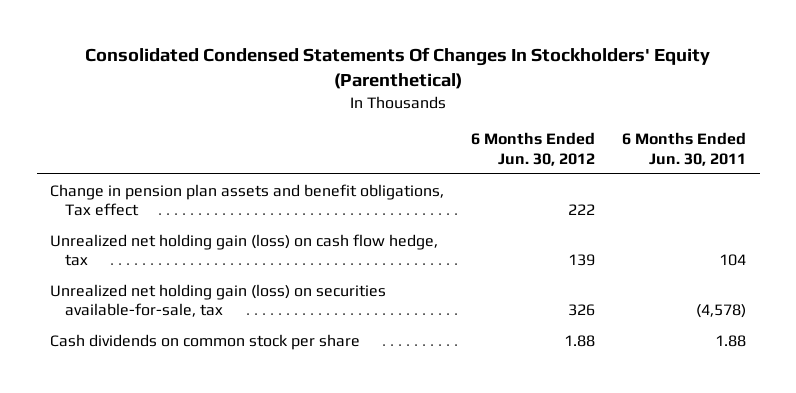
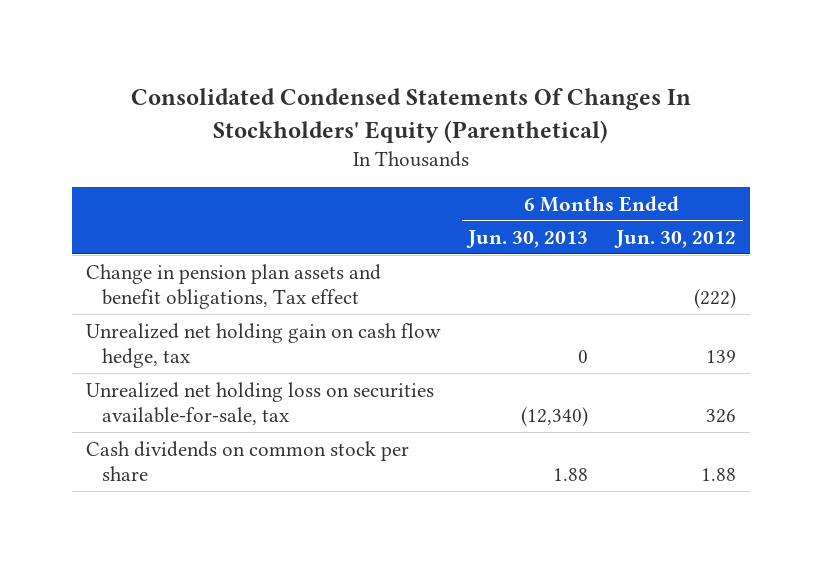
- | 6 Months Ended Jun. 30, 2012 | 6 Months Ended Jun. 30, 2011
+ | 6 Months Ended Jun. 30, 2013 | 6 Months Ended Jun. 30, 2012
- Change in pension plan assets and benefit obligations, Tax effect | 222 |
- Unrealized net holding gain (loss) on cash flow hedge, tax | 139 | 104
- Unrealized net holding gain (loss) on securities available-for-sale, tax | 326 | (4,578)
+ Change in pension plan assets and benefit obligations, Tax effect | | (222)
+ Unrealized net holding gain on cash flow hedge, tax | 0 | 139
+ Unrealized net holding loss on securities available-for-sale, tax | (12,340) | 326

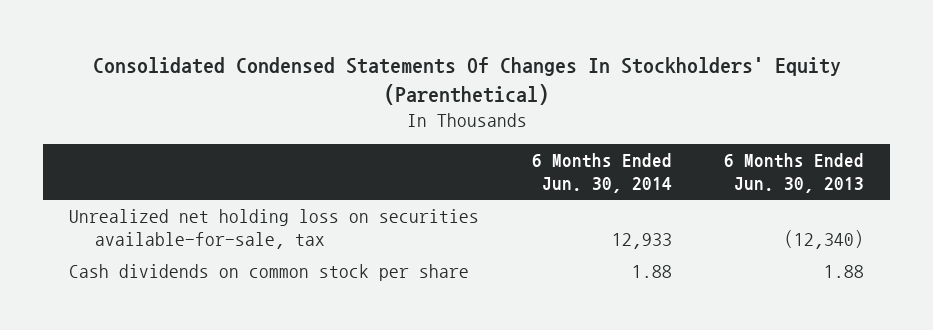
- | 6 Months Ended Jun. 30, 2013 | 6 Months Ended Jun. 30, 2012
+ | 6 Months Ended Jun. 30, 2014 | 6 Months Ended Jun. 30, 2013
- Change in pension plan assets and benefit obligations, Tax effect | | (222)
- Unrealized net holding gain on cash flow hedge, tax | 0 | 139

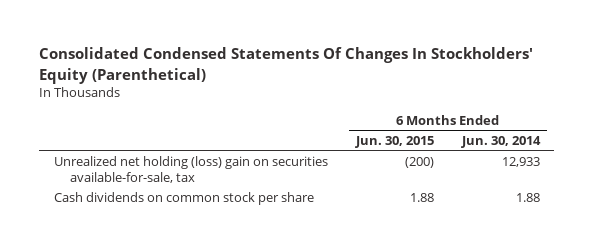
- | 6 Months Ended Jun. 30, 2014 | 6 Months Ended Jun. 30, 2013
+ | 6 Months Ended Jun. 30, 2015 | 6 Months Ended Jun. 30, 2014
- Unrealized net holding loss on securities available-for-sale, tax | 12,933 | (12,340)
+ Unrealized net holding (loss) gain on securities available-for-sale, tax | (200) | 12,933

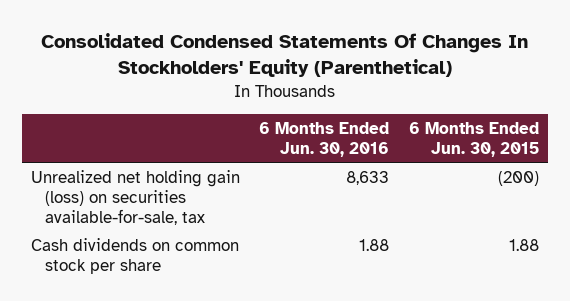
- | 6 Months Ended Jun. 30, 2015 | 6 Months Ended Jun. 30, 2014
+ | 6 Months Ended Jun. 30, 2016 | 6 Months Ended Jun. 30, 2015
- Unrealized net holding (loss) gain on securities available-for-sale, tax | (200) | 12,933
+ Unrealized net holding gain (loss) on securities available-for-sale, tax | 8,633 | (200)

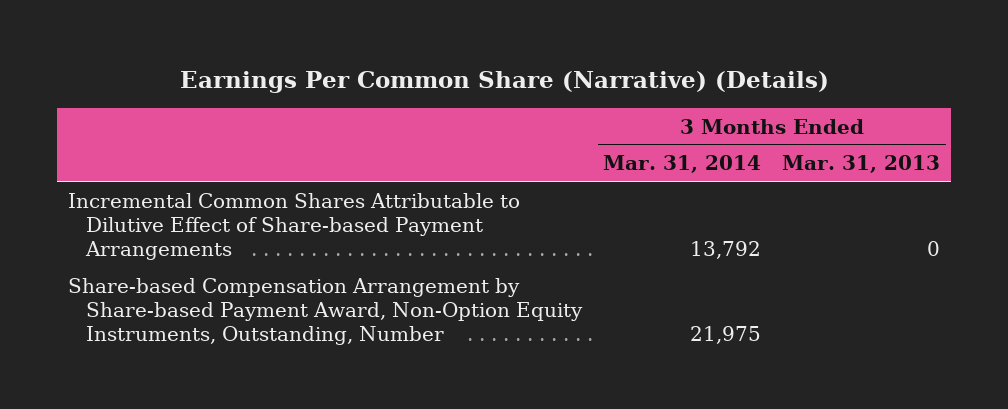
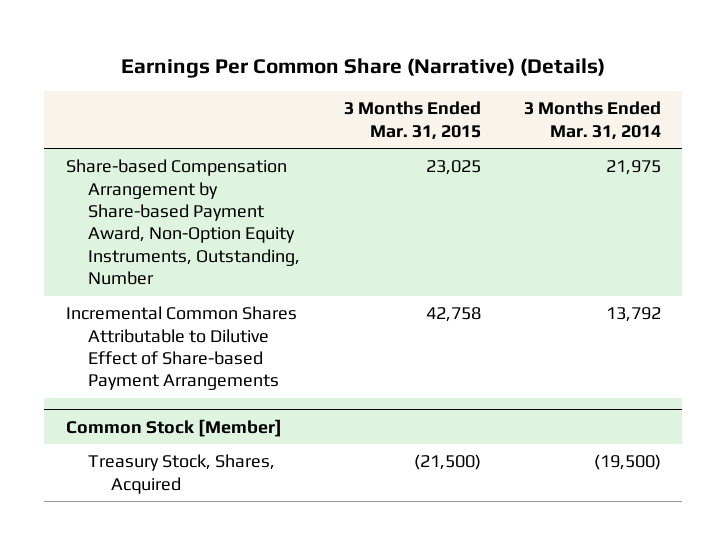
- | 3 Months Ended Mar. 31, 2014 | 3 Months Ended Mar. 31, 2013
+ | 3 Months Ended Mar. 31, 2015 | 3 Months Ended Mar. 31, 2014
moved down: Incremental Common Shares Attributable to Dilutive Effect of Share-based Payment Arrangements | 42,758 | 13,792
+ Common Stock [Member]
+ Treasury Stock, Shares, Acquired | (21,500) | (19,500)

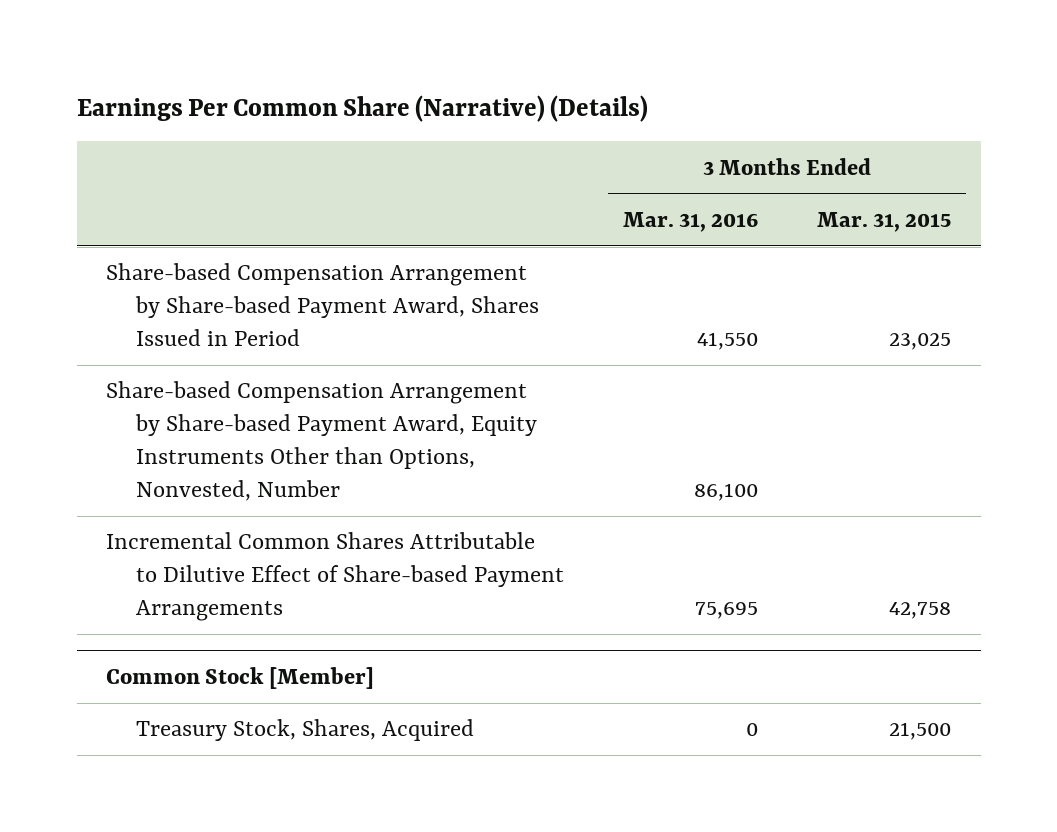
- | 3 Months Ended Mar. 31, 2015 | 3 Months Ended Mar. 31, 2014
+ | 3 Months Ended Mar. 31, 2016 | 3 Months Ended Mar. 31, 2015
- Share-based Compensation Arrangement by Share-based Payment Award, Non-Option Equity Instruments, Outstanding, Number | 23,025 | 21,975
+ Share-based Compensation Arrangement by Share-based Payment Award, Shares Issued in Period | 41,550 | 23,025
+ Share-based Compensation Arrangement by Share-based Payment Award, Equity Instruments Other than Options, Nonvested, Number | 86,100 |
@ Common Stock [Member]
- Treasury Stock, Shares, Acquired | (21,500) | (19,500)
+ Treasury Stock, Shares, Acquired | 0 | 21,500

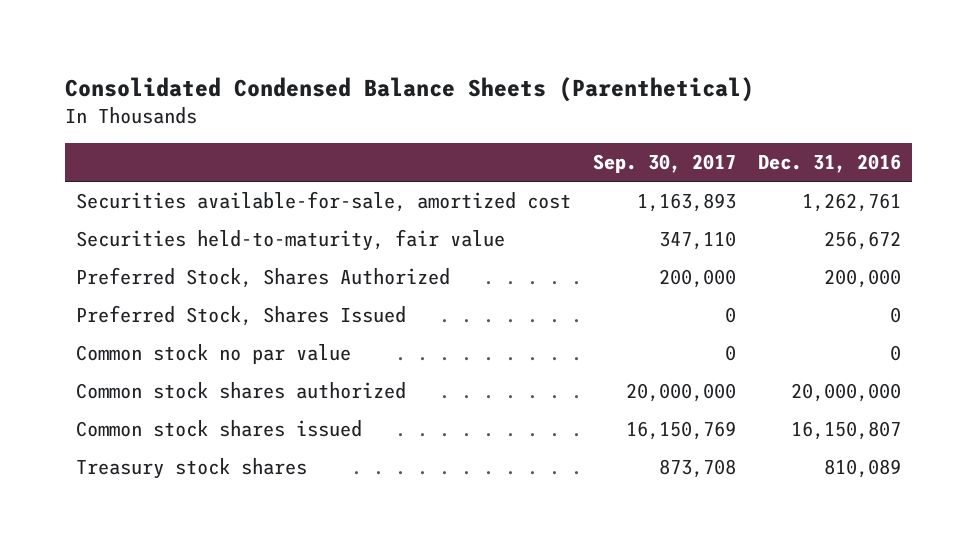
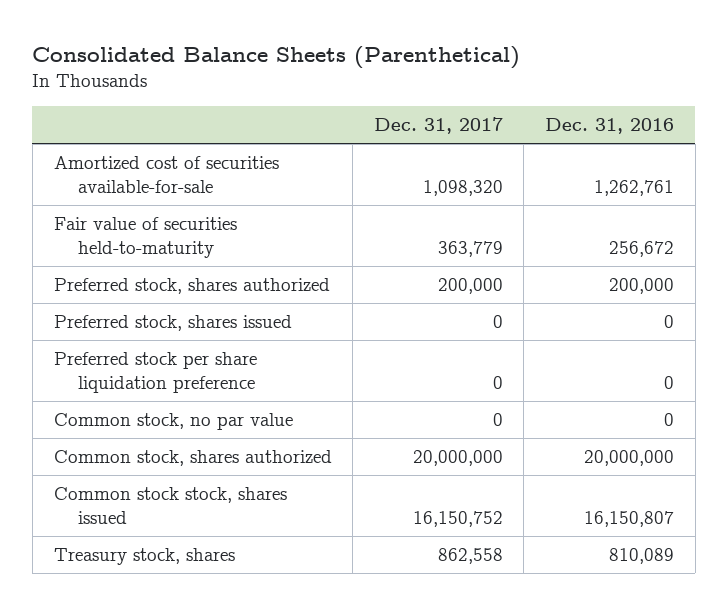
- Consolidated Condensed Balance Sheets (Parenthetical)
+ Consolidated Balance Sheets (Parenthetical)
- | Sep. 30, 2017 | Dec. 31, 2016
+ | Dec. 31, 2017 | Dec. 31, 2016
- Securities available-for-sale, amortized cost | 1,163,893 | 1,262,761
- Securities held-to-maturity, fair value | 347,110 | 256,672
- Preferred Stock, Shares Authorized | 200,000 | 200,000
- Preferred Stock, Shares Issued | 0 | 0
- Common stock no par value | 0 | 0
- Common stock shares authorized | 20,000,000 | 20,000,000
- Common stock shares issued | 16,150,769 | 16,150,807
- Treasury stock shares | 873,708 | 810,089
+ Amortized cost of securities available-for-sale | 1,098,320 | 1,262,761
+ Fair value of securities held-to-maturity | 363,779 | 256,672
+ Preferred stock, shares authorized | 200,000 | 200,000
+ Preferred stock, shares issued | 0 | 0
+ Preferred stock per share liquidation preference | 0 | 0
+ Common stock, no par value | 0 | 0
+ Common stock, shares authorized | 20,000,000 | 20,000,000
+ Common stock stock, shares issued | 16,150,752 | 16,150,807
+ Treasury stock, shares | 862,558 | 810,089

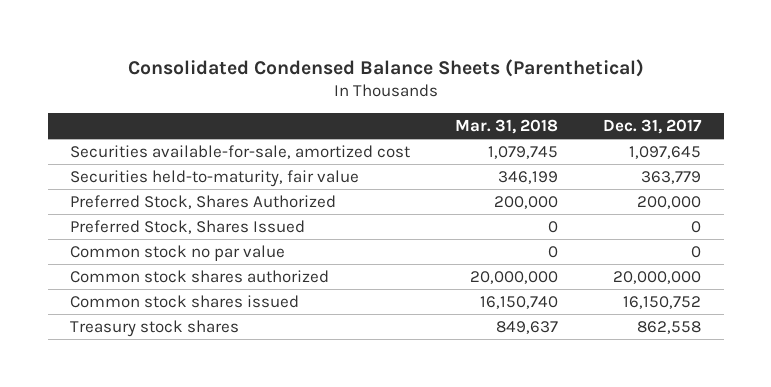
- Consolidated Balance Sheets (Parenthetical)
+ Consolidated Condensed Balance Sheets (Parenthetical)
- | Dec. 31, 2017 | Dec. 31, 2016
+ | Mar. 31, 2018 | Dec. 31, 2017
- Amortized cost of securities available-for-sale | 1,098,320 | 1,262,761
- Fair value of securities held-to-maturity | 363,779 | 256,672
- Preferred stock, shares authorized | 200,000 | 200,000
- Preferred stock, shares issued | 0 | 0
- Preferred stock per share liquidation preference | 0 | 0
- Common stock, no par value | 0 | 0
- Common stock, shares authorized | 20,000,000 | 20,000,000
- Common stock stock, shares issued | 16,150,752 | 16,150,807
- Treasury stock, shares | 862,558 | 810,089
+ Securities available-for-sale, amortized cost | 1,079,745 | 1,097,645
+ Securities held-to-maturity, fair value | 346,199 | 363,779
+ Preferred Stock, Shares Authorized | 200,000 | 200,000
+ Preferred Stock, Shares Issued | 0 | 0
+ Common stock no par value | 0 | 0
+ Common stock shares authorized | 20,000,000 | 20,000,000
+ Common stock shares issued | 16,150,740 | 16,150,752
+ Treasury stock shares | 849,637 | 862,558

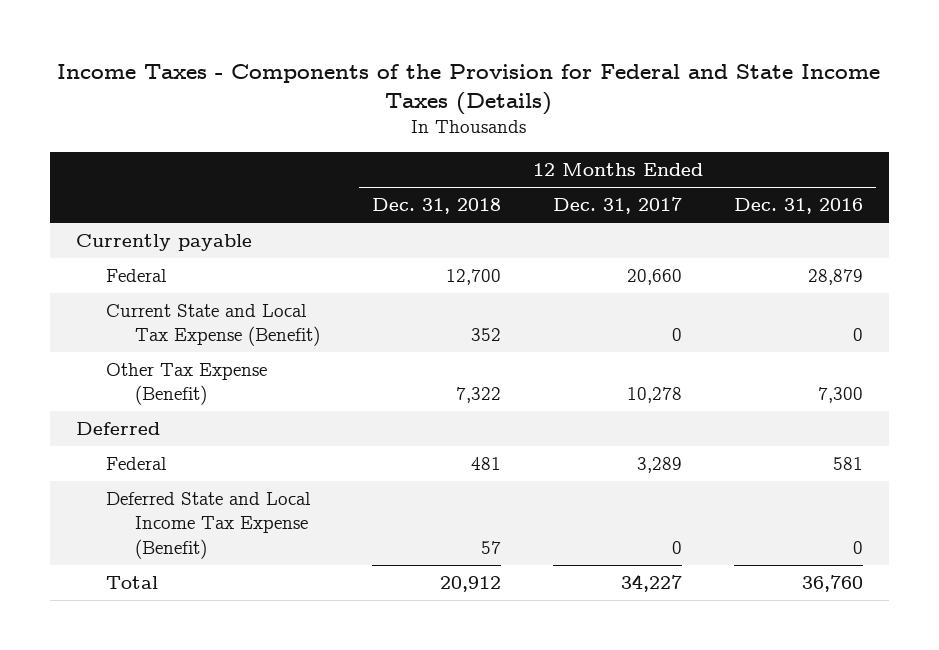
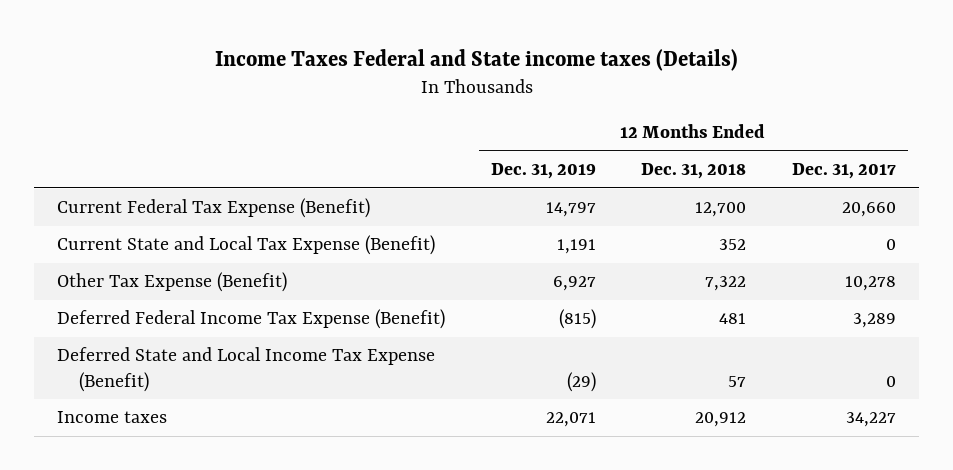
- Income Taxes - Components of the Provision for Federal and State Income Taxes (Details)
+ Income Taxes Federal and State income taxes (Details)
- | 12 Months Ended Dec. 31, 2018 | 12 Months Ended Dec. 31, 2017 | 12 Months Ended Dec. 31, 2016
+ | 12 Months Ended Dec. 31, 2019 | 12 Months Ended Dec. 31, 2018 | 12 Months Ended Dec. 31, 2017
- Currently payable
- Federal | 12,700 | 20,660 | 28,879
+ Current Federal Tax Expense (Benefit) | 14,797 | 12,700 | 20,660
- Deferred
- Federal | 481 | 3,289 | 581
+ Deferred Federal Income Tax Expense (Benefit) | (815) | 481 | 3,289
- Total | 20,912 | 34,227 | 36,760
+ Income taxes | 22,071 | 20,912 | 34,227

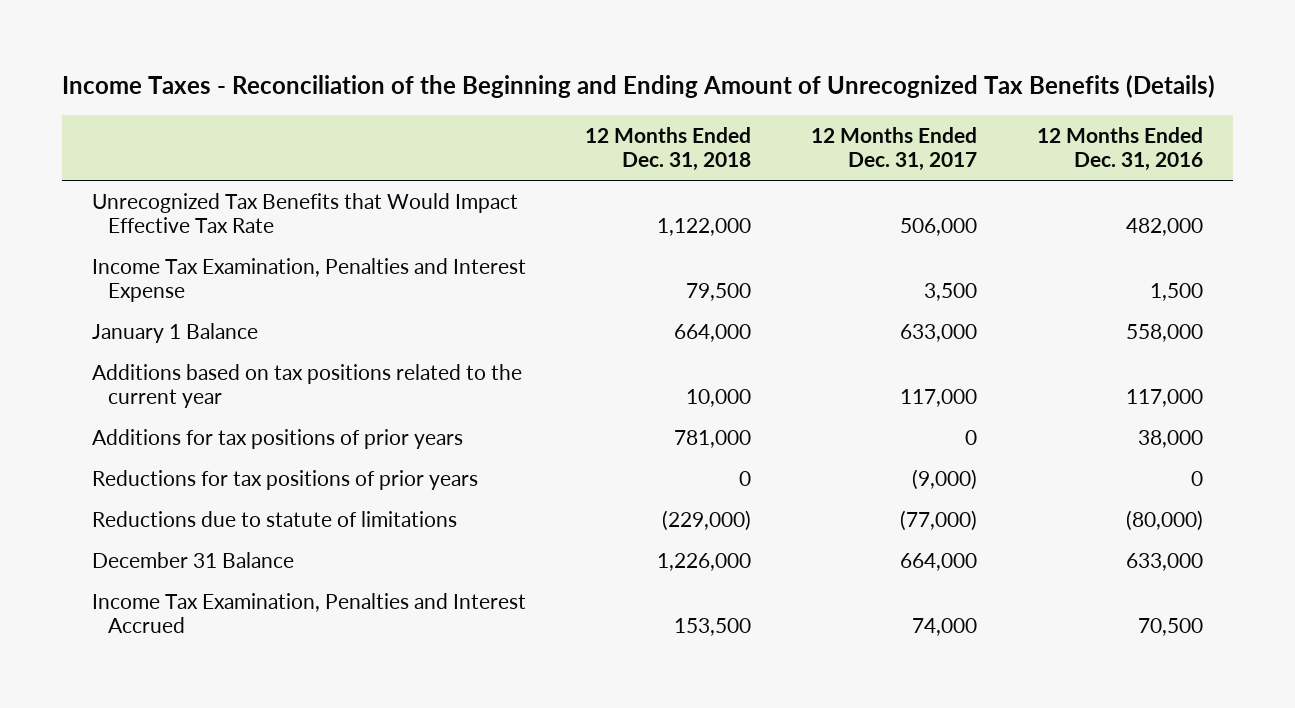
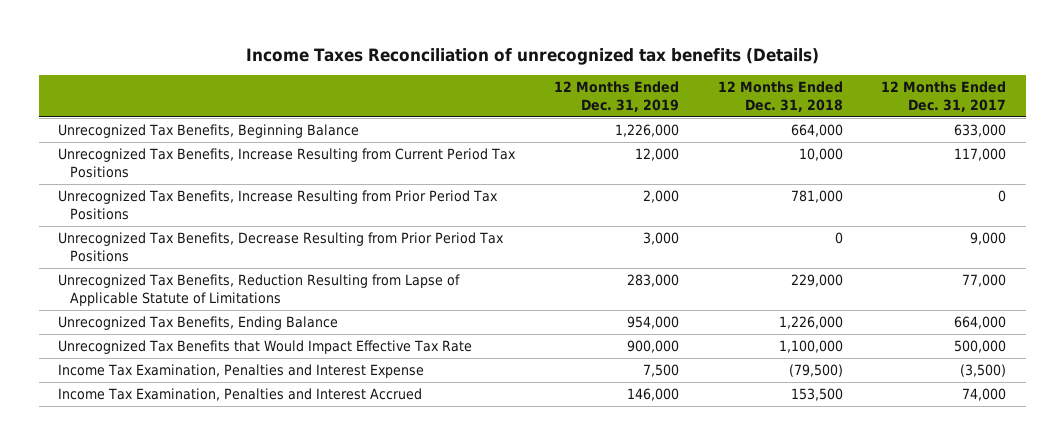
- Income Taxes - Reconciliation of the Beginning and Ending Amount of Unrecognized Tax Benefits (Details)
+ Income Taxes Reconciliation of unrecognized tax benefits (Details)
- | 12 Months Ended Dec. 31, 2018 | 12 Months Ended Dec. 31, 2017 | 12 Months Ended Dec. 31, 2016
+ | 12 Months Ended Dec. 31, 2019 | 12 Months Ended Dec. 31, 2018 | 12 Months Ended Dec. 31, 2017
- Unrecognized Tax Benefits that Would Impact Effective Tax Rate | 1,122,000 | 506,000 | 482,000
- Income Tax Examination, Penalties and Interest Expense | 79,500 | 3,500 | 1,500
- January 1 Balance | 664,000 | 633,000 | 558,000
- Additions based on tax positions related to the current year | 10,000 | 117,000 | 117,000
- Additions for tax positions of prior years | 781,000 | 0 | 38,000
- Reductions for tax positions of prior years | 0 | (9,000) | 0
- Reductions due to statute of limitations | (229,000) | (77,000) | (80,000)
- December 31 Balance | 1,226,000 | 664,000 | 633,000
+ Unrecognized Tax Benefits, Beginning Balance | 1,226,000 | 664,000 | 633,000
+ Unrecognized Tax Benefits, Increase Resulting from Current Period Tax Positions | 12,000 | 10,000 | 117,000
+ Unrecognized Tax Benefits, Increase Resulting from Prior Period Tax Positions | 2,000 | 781,000 | 0
+ Unrecognized Tax Benefits, Decrease Resulting from Prior Period Tax Positions | 3,000 | 0 | 9,000
+ Unrecognized Tax Benefits, Reduction Resulting from Lapse of Applicable Statute of Limitations | 283,000 | 229,000 | 77,000
+ Unrecognized Tax Benefits, Ending Balance | 954,000 | 1,226,000 | 664,000
+ Unrecognized Tax Benefits that Would Impact Effective Tax Rate | 900,000 | 1,100,000 | 500,000
+ Income Tax Examination, Penalties and Interest Expense | 7,500 | (79,500) | (3,500)

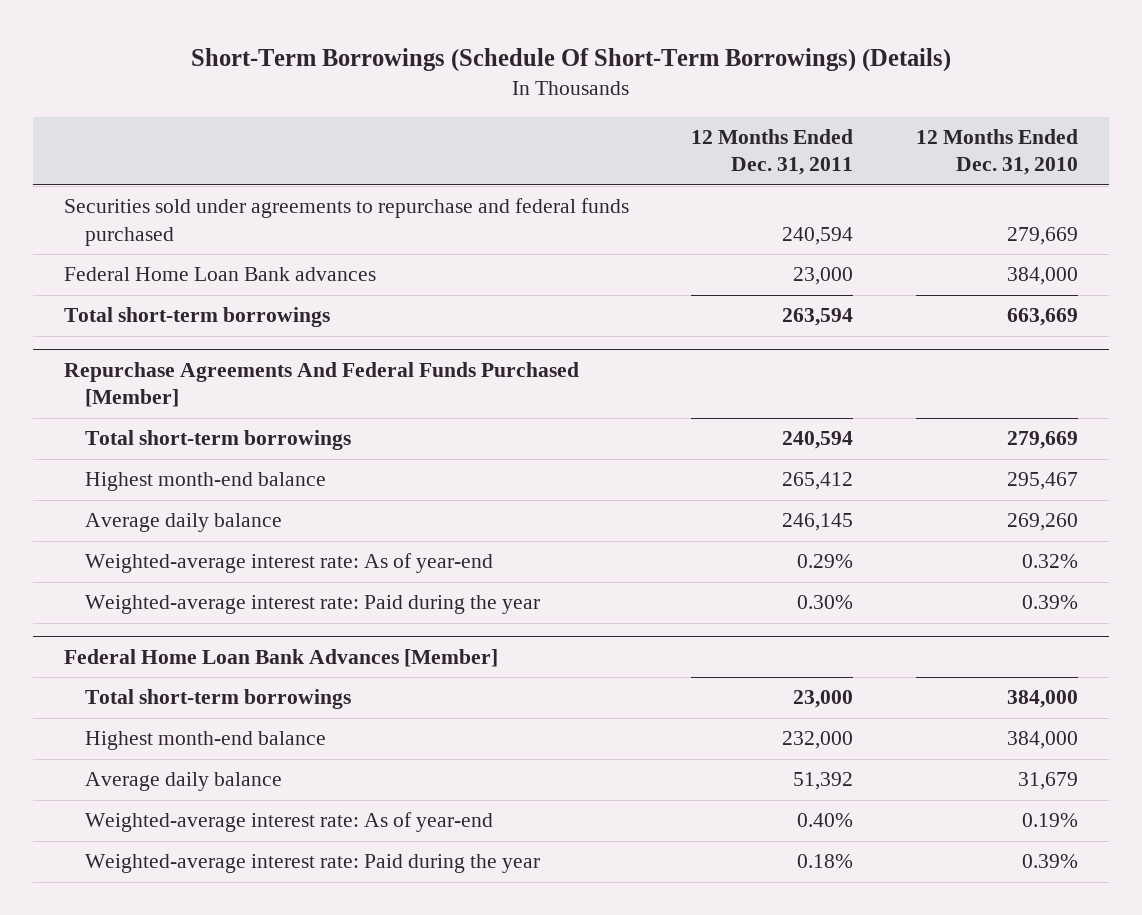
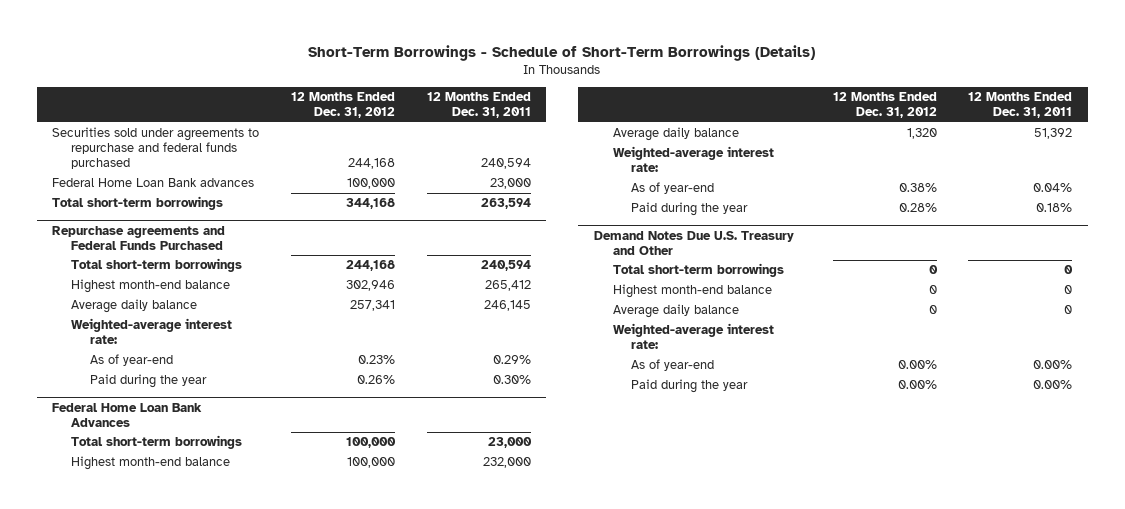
- Short-Term Borrowings (Schedule Of Short-Term Borrowings) (Details)
+ Short-Term Borrowings - Schedule of Short-Term Borrowings (Details)
- | 12 Months Ended Dec. 31, 2011 | 12 Months Ended Dec. 31, 2010
+ | 12 Months Ended Dec. 31, 2012 | 12 Months Ended Dec. 31, 2011
- Repurchase Agreements And Federal Funds Purchased [Member]
+ Repurchase agreements and Federal Funds Purchased
- Weighted-average interest rate: As of year-end | 0.29% | 0.32%
- Weighted-average interest rate: Paid during the year | 0.30% | 0.39%
- Federal Home Loan Bank Advances [Member]
+ Weighted-average interest rate:
+ As of year-end | 0.23% | 0.29%
+ Paid during the year | 0.26% | 0.30%
+ Federal Home Loan Bank Advances
- Weighted-average interest rate: As of year-end | 0.40% | 0.19%
- Weighted-average interest rate: Paid during the year | 0.18% | 0.39%
+ Weighted-average interest rate:
+ As of year-end | 0.38% | 0.04%
+ Paid during the year | 0.28% | 0.18%
+ Demand Notes Due U.S. Treasury and Other
+ Total short-term borrowings | 0 | 0
+ Highest month-end balance | 0 | 0
+ Average daily balance | 0 | 0
+ Weighted-average interest rate:
+ As of year-end | 0.00% | 0.00%
+ Paid during the year | 0.00% | 0.00%

